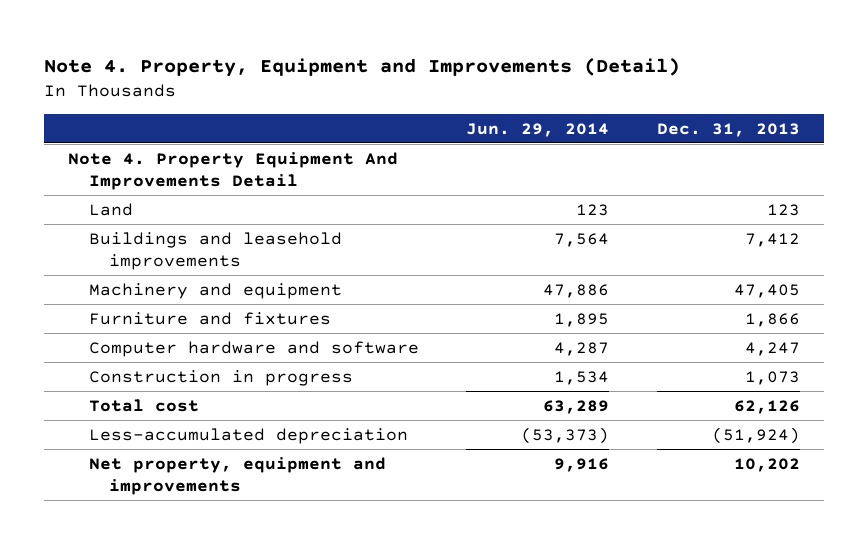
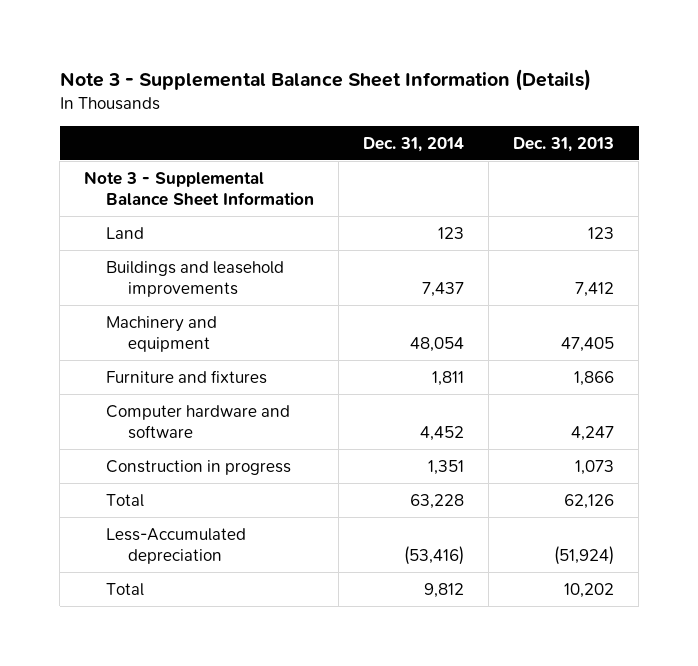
- Note 4. Property, Equipment and Improvements (Detail)
+ Note 3 - Supplemental Balance Sheet Information (Details)
- | Jun. 29, 2014 | Dec. 31, 2013
+ | Dec. 31, 2014 | Dec. 31, 2013
- Note 4. Property Equipment And Improvements Detail
+ Note 3 - Supplemental Balance Sheet Information
- Total cost | 63,289 | 62,126
- Less-accumulated depreciation | (53,373) | (51,924)
- Net property, equipment and improvements | 9,916 | 10,202
+ Total | 63,228 | 62,126
+ Less-Accumulated depreciation | (53,416) | (51,924)
+ Total | 9,812 | 10,202

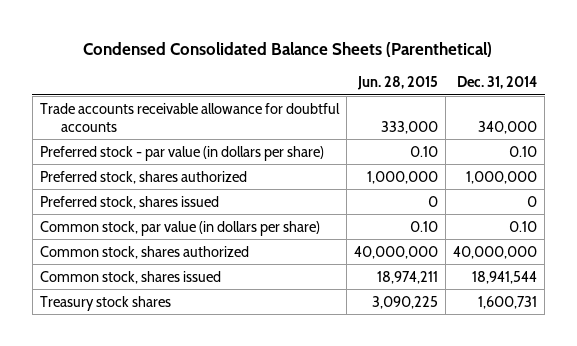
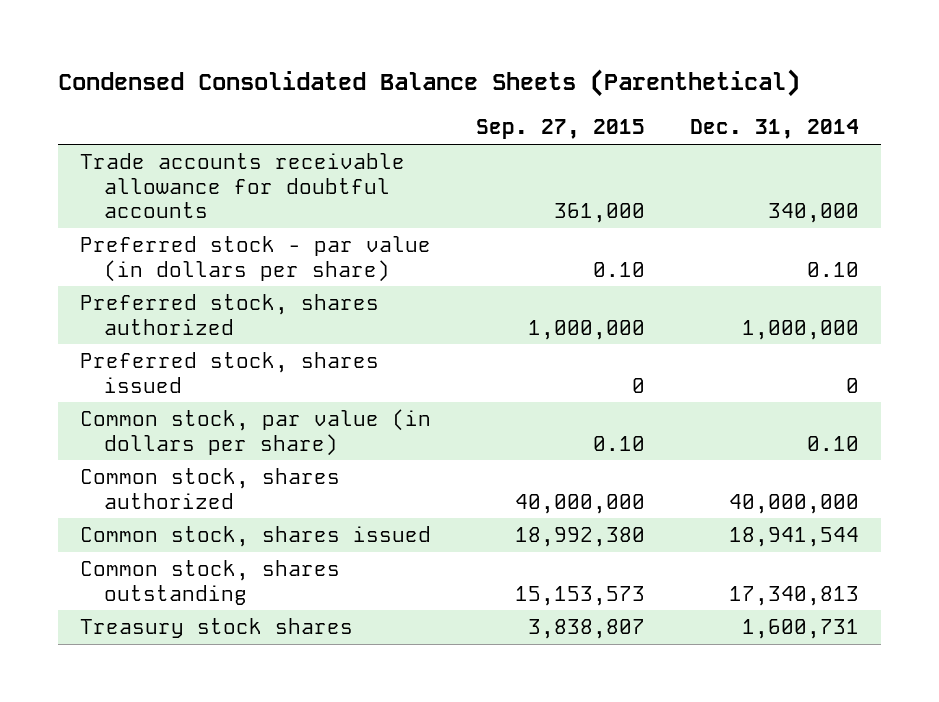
- | Jun. 28, 2015 | Dec. 31, 2014
+ | Sep. 27, 2015 | Dec. 31, 2014
+ Common stock, shares outstanding | 15,153,573 | 17,340,813

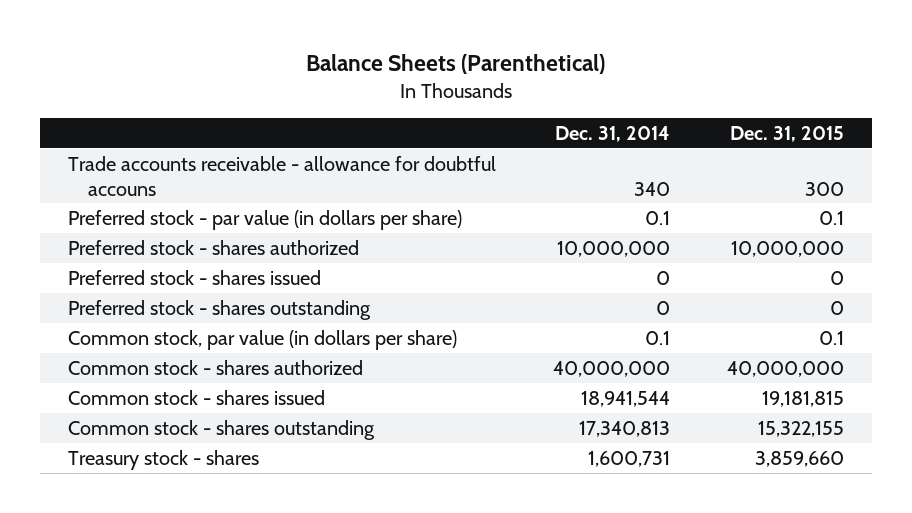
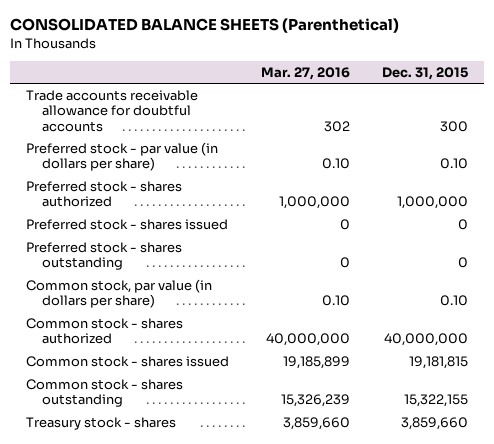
- Balance Sheets (Parenthetical)
+ CONSOLIDATED BALANCE SHEETS (Parenthetical)
- | Dec. 31, 2014 | Dec. 31, 2015
+ | Mar. 27, 2016 | Dec. 31, 2015
- Trade accounts receivable - allowance for doubtful accouns | 340 | 300
- Preferred stock - par value (in dollars per share) | 0.1 | 0.1
- Preferred stock - shares authorized | 10,000,000 | 10,000,000
+ Trade accounts receivable allowance for doubtful accounts | 302 | 300
+ Preferred stock - par value (in dollars per share) | 0.10 | 0.10
+ Preferred stock - shares authorized | 1,000,000 | 1,000,000
- Common stock, par value (in dollars per share) | 0.1 | 0.1
+ Common stock, par value (in dollars per share) | 0.10 | 0.10

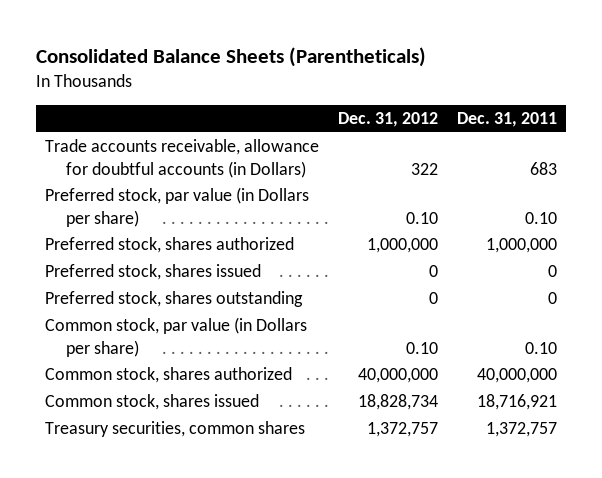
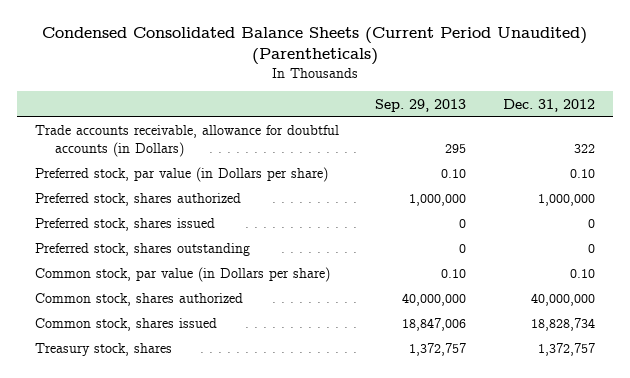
- Consolidated Balance Sheets (Parentheticals)
+ Condensed Consolidated Balance Sheets (Current Period Unaudited) (Parentheticals)
- | Dec. 31, 2012 | Dec. 31, 2011
+ | Sep. 29, 2013 | Dec. 31, 2012
- Treasury securities, common shares | 1,372,757 | 1,372,757
+ Treasury stock, shares | 1,372,757 | 1,372,757

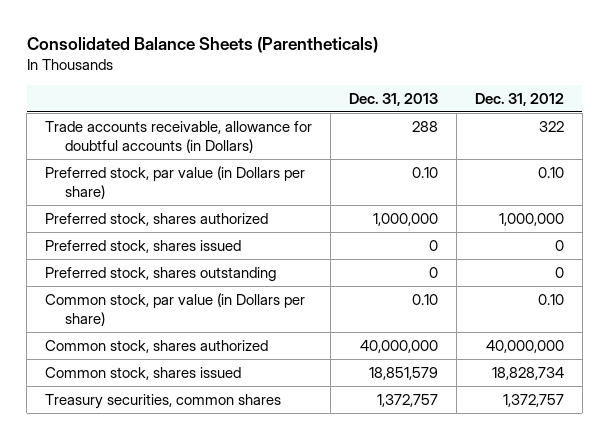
- Condensed Consolidated Balance Sheets (Current Period Unaudited) (Parentheticals)
+ Consolidated Balance Sheets (Parentheticals)
- | Sep. 29, 2013 | Dec. 31, 2012
+ | Dec. 31, 2013 | Dec. 31, 2012
- Treasury stock, shares | 1,372,757 | 1,372,757
+ Treasury securities, common shares | 1,372,757 | 1,372,757

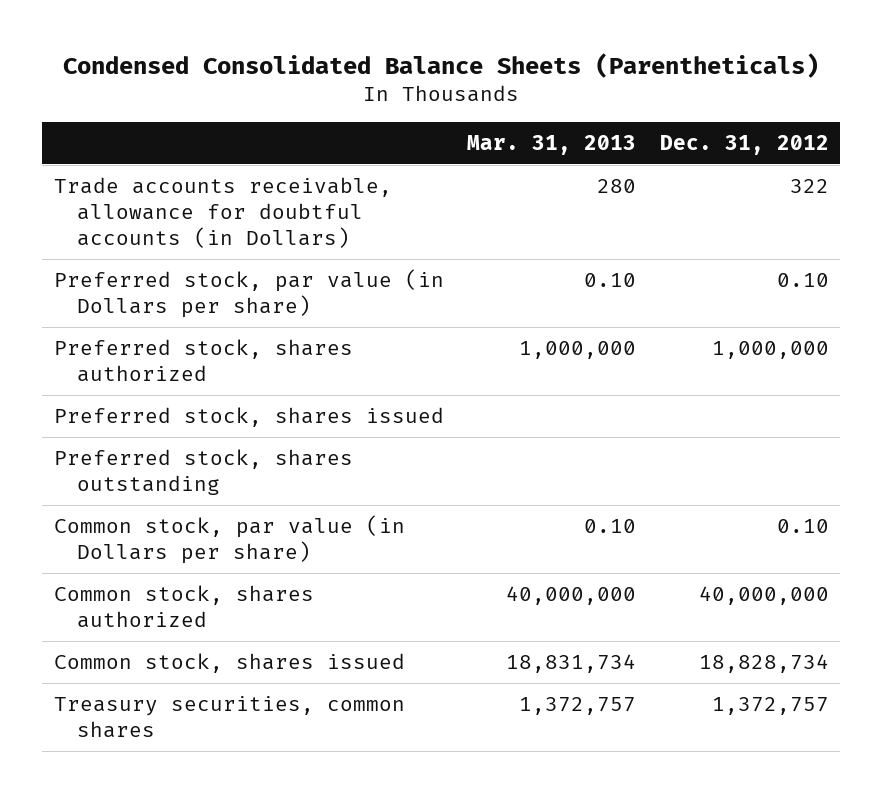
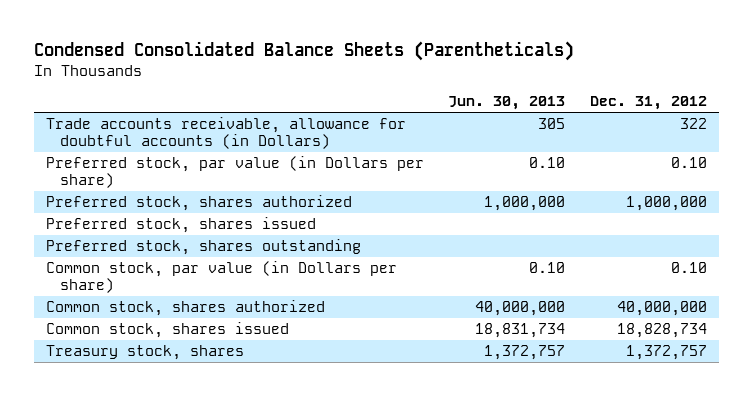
- | Mar. 31, 2013 | Dec. 31, 2012
+ | Jun. 30, 2013 | Dec. 31, 2012
- Treasury securities, common shares | 1,372,757 | 1,372,757
+ Treasury stock, shares | 1,372,757 | 1,372,757

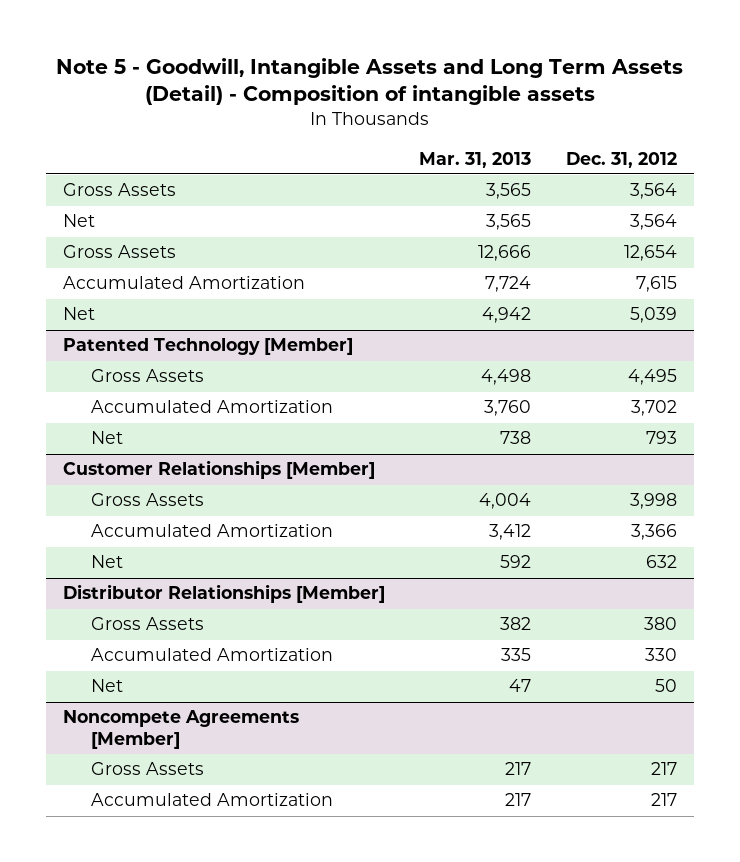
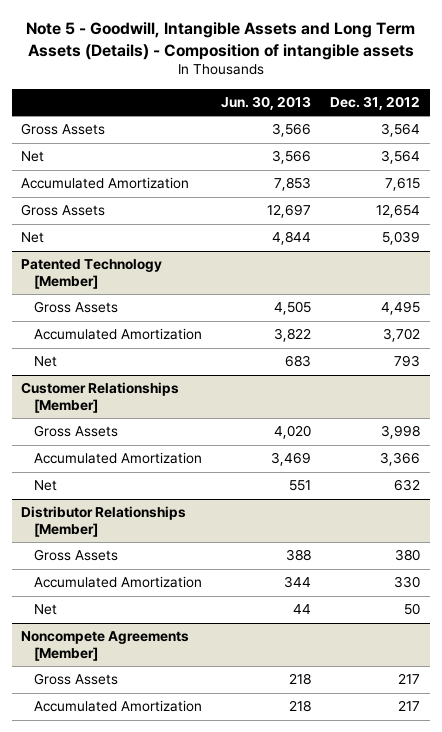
- Note 5 - Goodwill, Intangible Assets and Long Term Assets (Detail) - Composition of intangible assets
+ Note 5 - Goodwill, Intangible Assets and Long Term Assets (Details) - Composition of intangible assets
- | Mar. 31, 2013 | Dec. 31, 2012
+ | Jun. 30, 2013 | Dec. 31, 2012
moved down: Gross Assets | 12,697 | 12,654

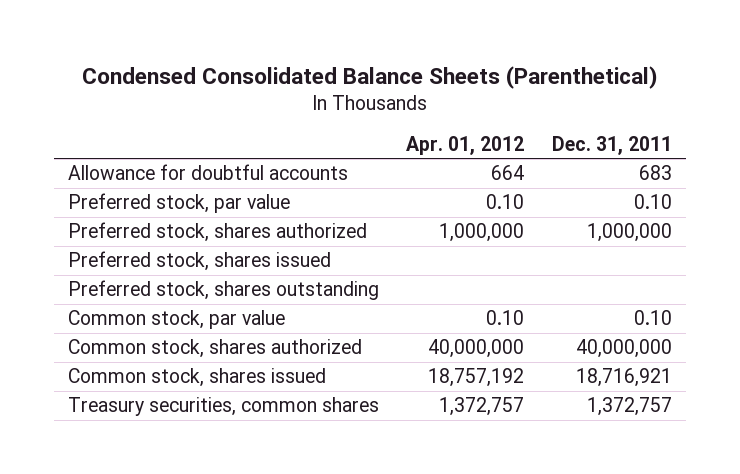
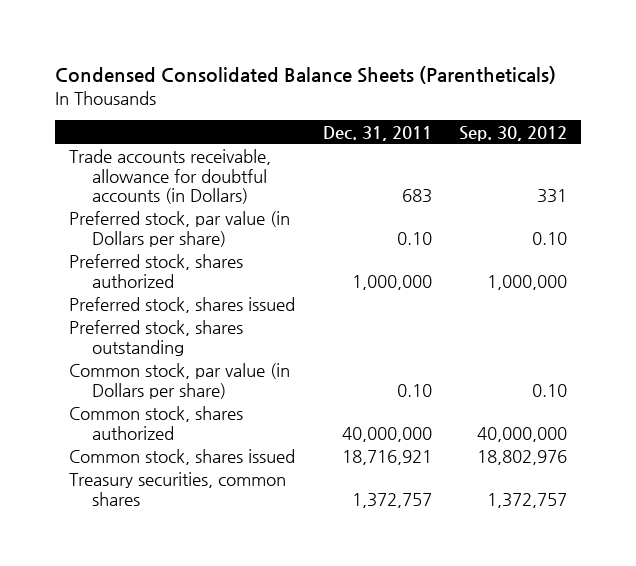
- Condensed Consolidated Balance Sheets (Parenthetical)
+ Condensed Consolidated Balance Sheets (Parentheticals)
- | Apr. 01, 2012 | Dec. 31, 2011
+ | Dec. 31, 2011 | Sep. 30, 2012
- Allowance for doubtful accounts | 664 | 683
- Preferred stock, par value | 0.10 | 0.10
+ Trade accounts receivable, allowance for doubtful accounts (in Dollars) | 683 | 331
+ Preferred stock, par value (in Dollars per share) | 0.10 | 0.10
- Common stock, par value | 0.10 | 0.10
+ Common stock, par value (in Dollars per share) | 0.10 | 0.10

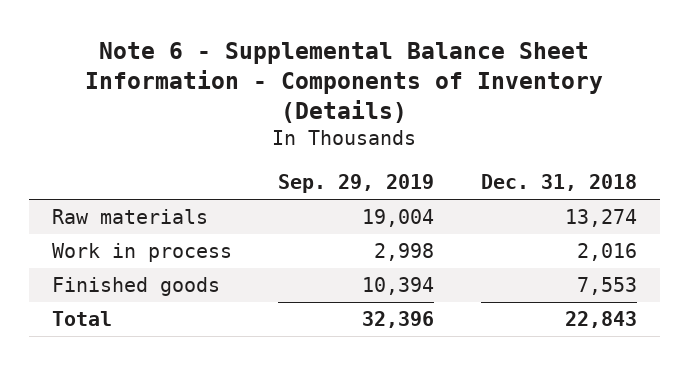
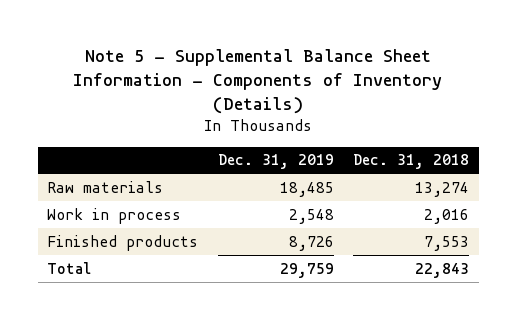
- Note 6 - Supplemental Balance Sheet Information - Components of Inventory (Details)
+ Note 5 - Supplemental Balance Sheet Information - Components of Inventory (Details)
- | Sep. 29, 2019 | Dec. 31, 2018
+ | Dec. 31, 2019 | Dec. 31, 2018
- Finished goods | 10,394 | 7,553
+ Finished products | 8,726 | 7,553

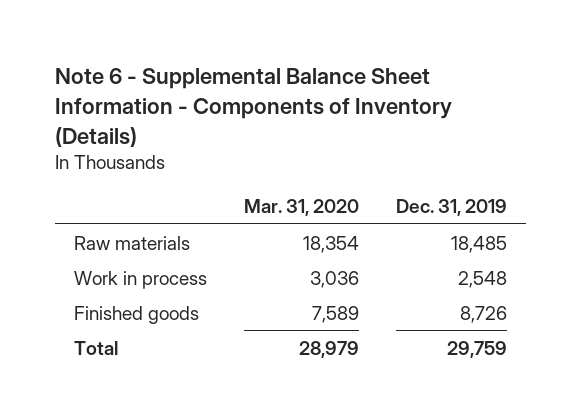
- Note 5 - Supplemental Balance Sheet Information - Components of Inventory (Details)
+ Note 6 - Supplemental Balance Sheet Information - Components of Inventory (Details)
- | Dec. 31, 2019 | Dec. 31, 2018
+ | Mar. 31, 2020 | Dec. 31, 2019
- Finished products | 8,726 | 7,553
+ Finished goods | 7,589 | 8,726

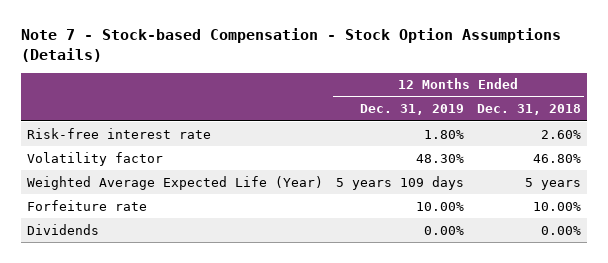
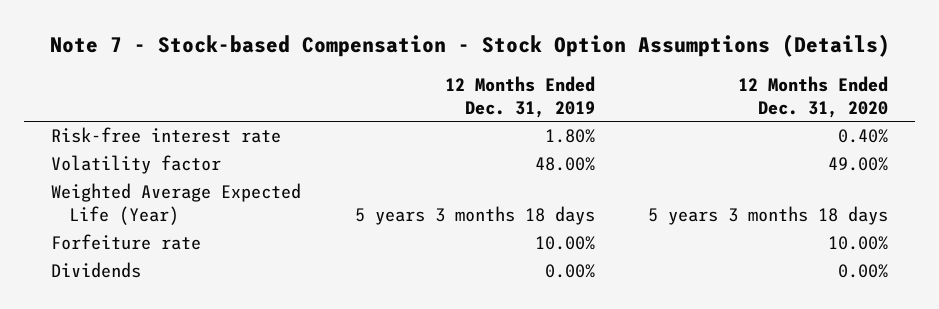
- | 12 Months Ended Dec. 31, 2019 | 12 Months Ended Dec. 31, 2018
+ | 12 Months Ended Dec. 31, 2019 | 12 Months Ended Dec. 31, 2020
- Volatility factor | 48.30% | 46.80%
- Weighted Average Expected Life (Year) | 5 years 109 days | 5 years
+ Volatility factor | 48.00% | 49.00%
+ Weighted Average Expected Life (Year) | 5 years 3 months 18 days | 5 years 3 months 18 days

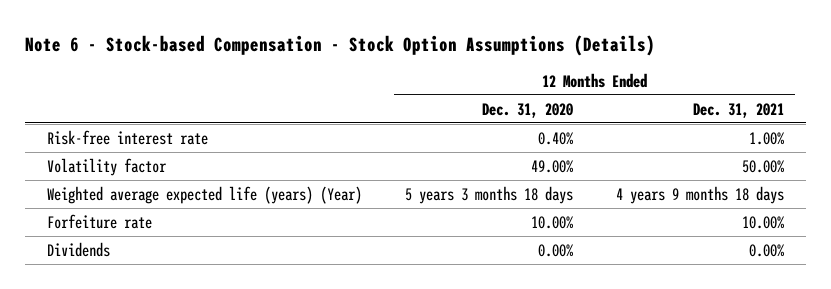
- Note 7 - Stock-based Compensation - Stock Option Assumptions (Details)
+ Note 6 - Stock-based Compensation - Stock Option Assumptions (Details)
- | 12 Months Ended Dec. 31, 2019 | 12 Months Ended Dec. 31, 2020
+ | 12 Months Ended Dec. 31, 2020 | 12 Months Ended Dec. 31, 2021
- Weighted Average Expected Life (Year) | 5 years 3 months 18 days | 5 years 3 months 18 days
+ Weighted average expected life (years) (Year) | 5 years 3 months 18 days | 4 years 9 months 18 days

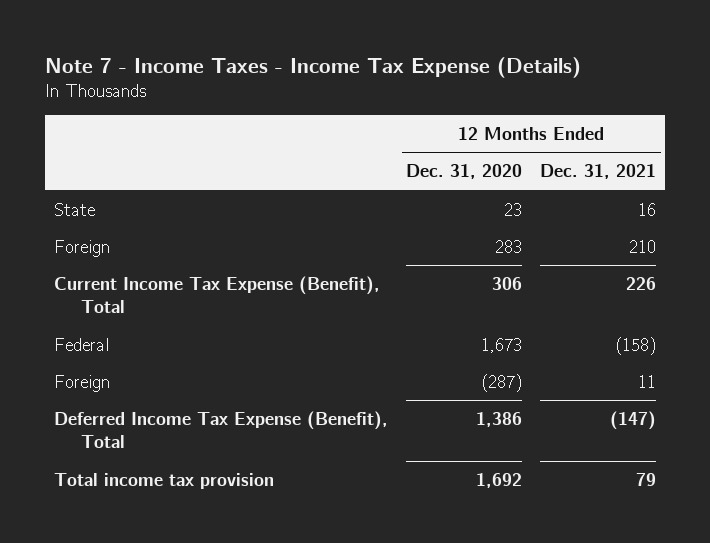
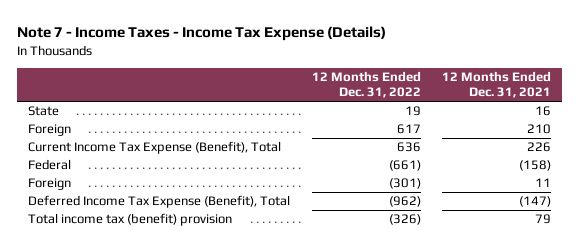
- | 12 Months Ended Dec. 31, 2020 | 12 Months Ended Dec. 31, 2021
+ | 12 Months Ended Dec. 31, 2022 | 12 Months Ended Dec. 31, 2021
- Total income tax provision | 1,692 | 79
+ Total income tax (benefit) provision | (326) | 79

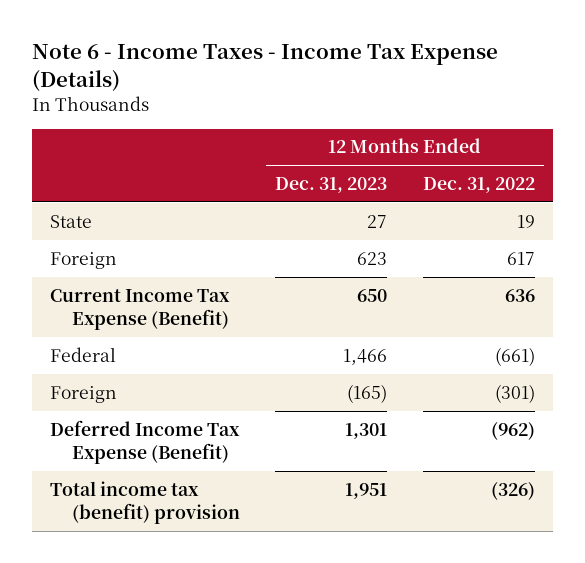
- Note 7 - Income Taxes - Income Tax Expense (Details)
+ Note 6 - Income Taxes - Income Tax Expense (Details)
- | 12 Months Ended Dec. 31, 2022 | 12 Months Ended Dec. 31, 2021
+ | 12 Months Ended Dec. 31, 2023 | 12 Months Ended Dec. 31, 2022
- Current Income Tax Expense (Benefit), Total | 636 | 226
+ Current Income Tax Expense (Benefit) | 650 | 636
- Deferred Income Tax Expense (Benefit), Total | (962) | (147)
+ Deferred Income Tax Expense (Benefit) | 1,301 | (962)

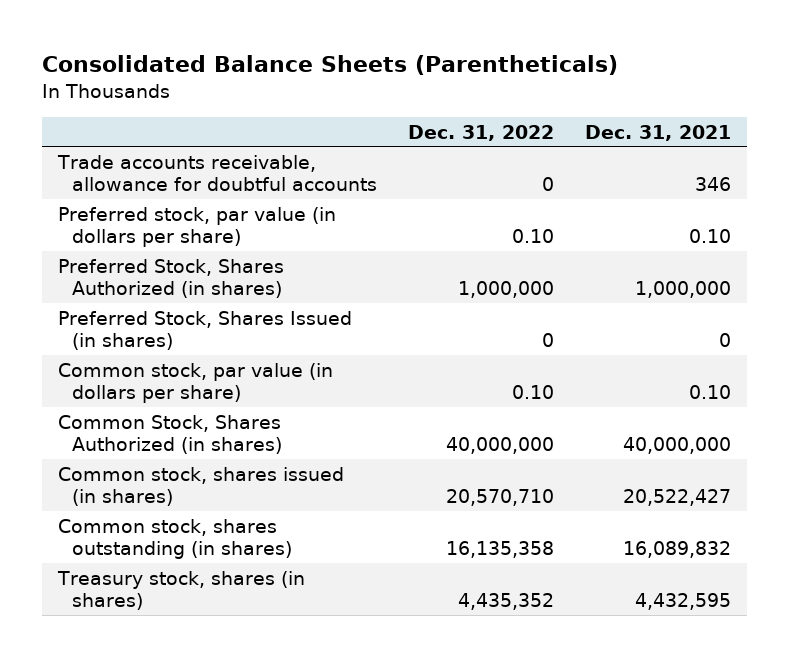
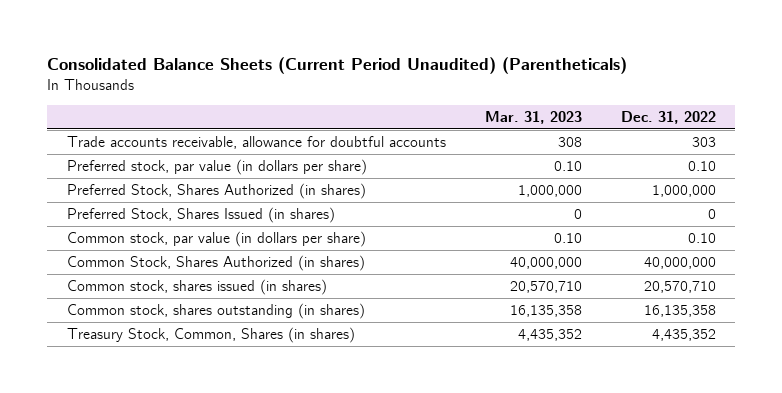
- Consolidated Balance Sheets (Parentheticals)
+ Consolidated Balance Sheets (Current Period Unaudited) (Parentheticals)
- | Dec. 31, 2022 | Dec. 31, 2021
+ | Mar. 31, 2023 | Dec. 31, 2022
- Trade accounts receivable, allowance for doubtful accounts | 0 | 346
+ Trade accounts receivable, allowance for doubtful accounts | 308 | 303
- Treasury stock, shares (in shares) | 4,435,352 | 4,432,595
+ Treasury Stock, Common, Shares (in shares) | 4,435,352 | 4,435,352

